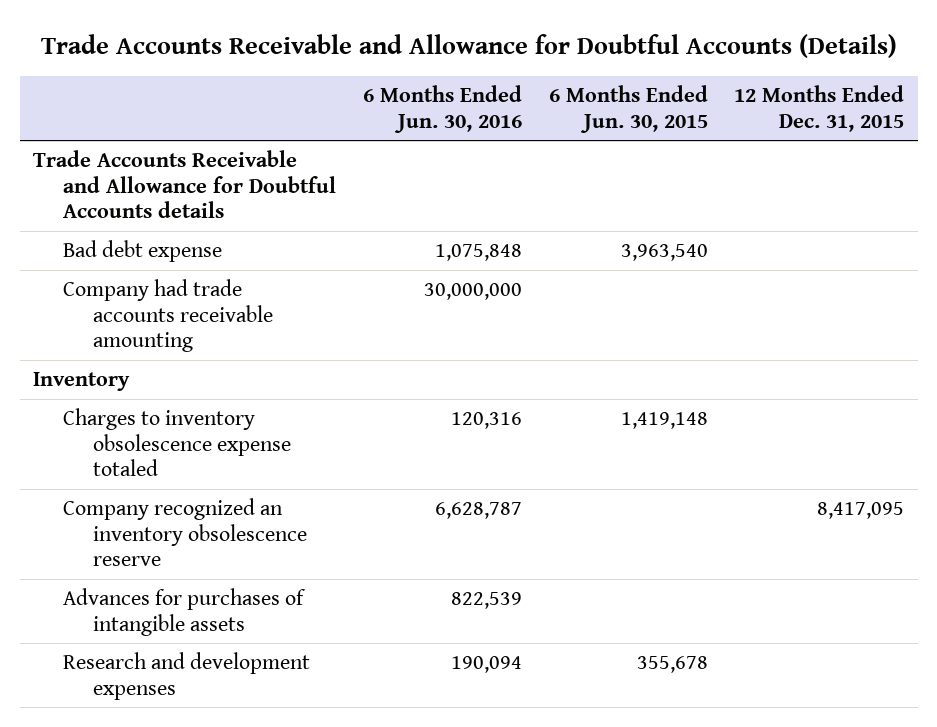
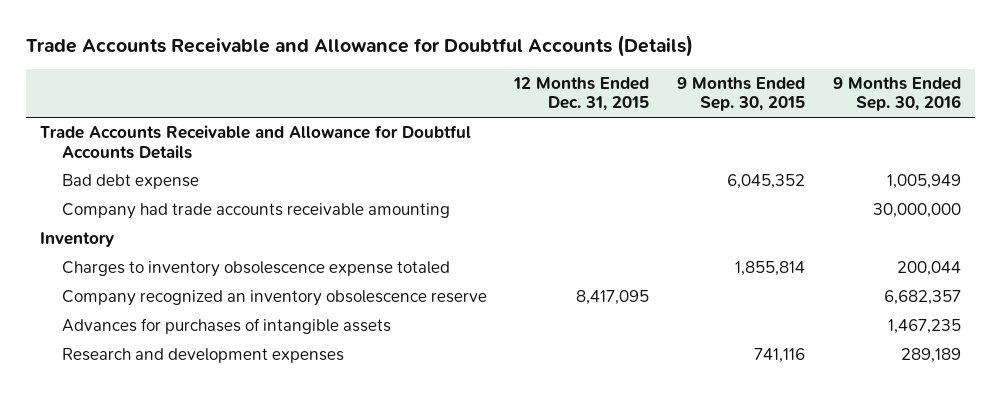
- | 6 Months Ended Jun. 30, 2016 | 6 Months Ended Jun. 30, 2015 | 12 Months Ended Dec. 31, 2015
+ | 12 Months Ended Dec. 31, 2015 | 9 Months Ended Sep. 30, 2015 | 9 Months Ended Sep. 30, 2016
- Trade Accounts Receivable and Allowance for Doubtful Accounts details
+ Trade Accounts Receivable and Allowance for Doubtful Accounts Details

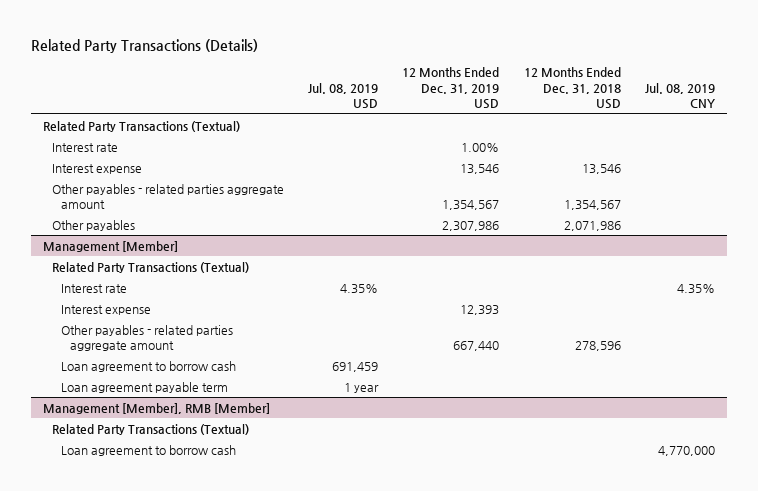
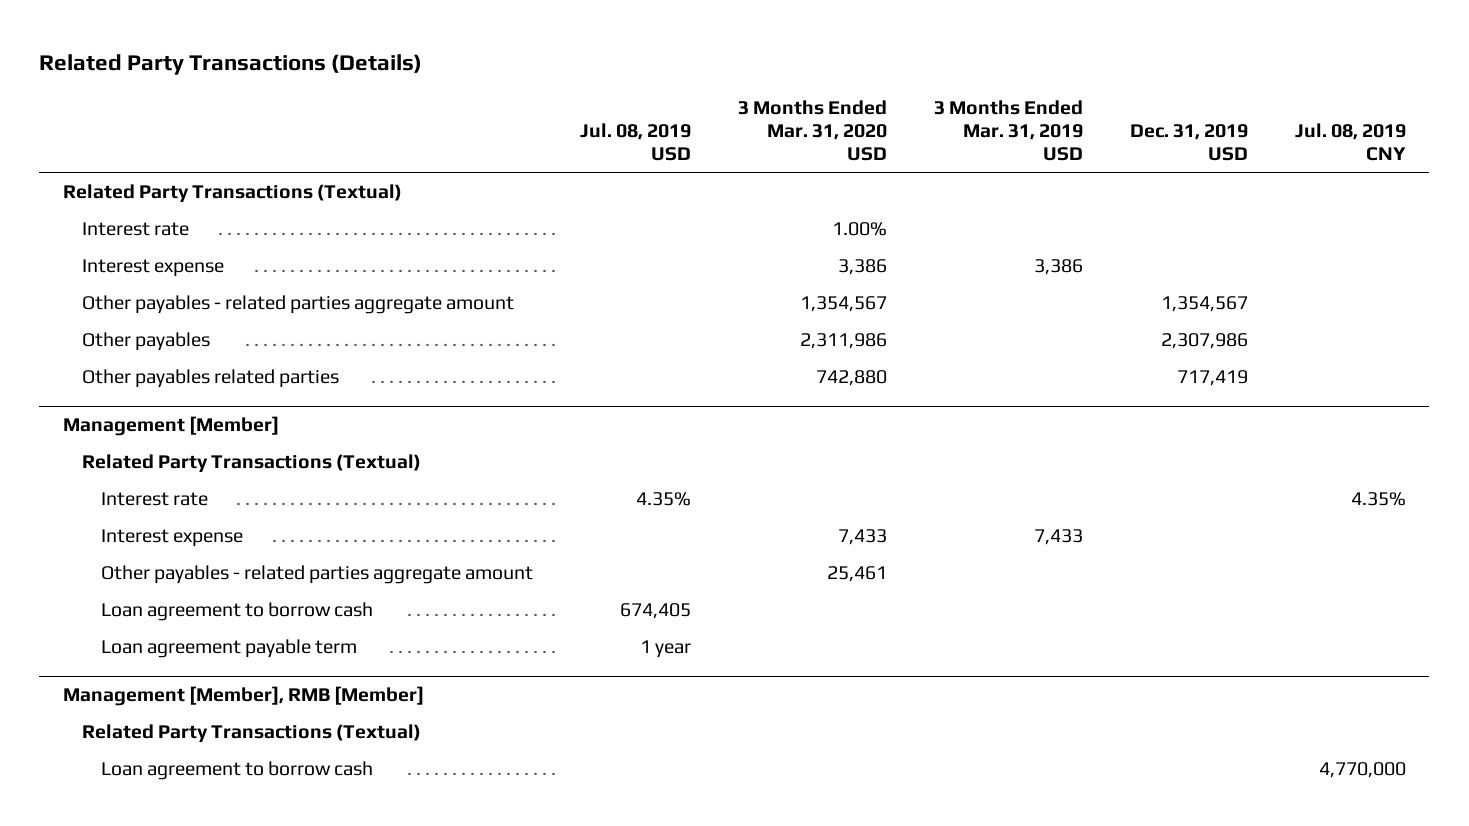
- | Jul. 08, 2019 USD | 12 Months Ended Dec. 31, 2019 USD | 12 Months Ended Dec. 31, 2018 USD | Jul. 08, 2019 CNY
+ | Jul. 08, 2019 USD | 3 Months Ended Mar. 31, 2020 USD | 3 Months Ended Mar. 31, 2019 USD | Dec. 31, 2019 USD | Jul. 08, 2019 CNY
+ Other payables related parties | | 742,880 | | 717,419 |
@ Management [Member]
- Loan agreement to borrow cash | 691,459 | | |
+ Loan agreement to borrow cash | 674,405 | | | |

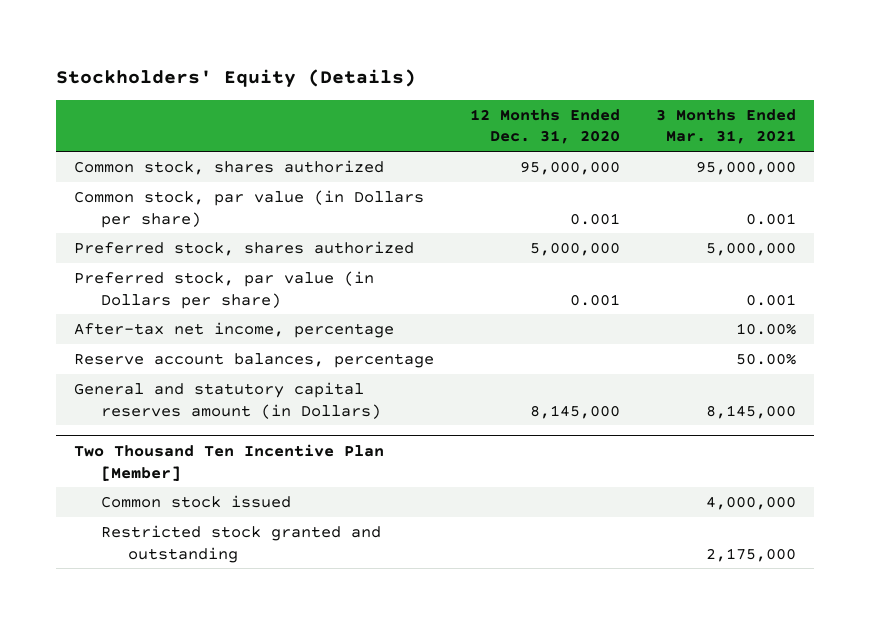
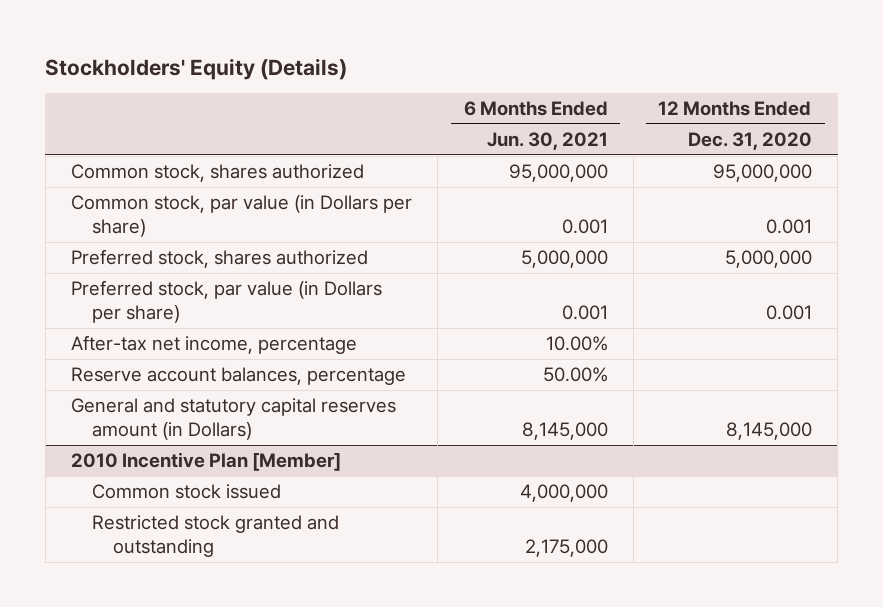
- | 12 Months Ended Dec. 31, 2020 | 3 Months Ended Mar. 31, 2021
+ | 6 Months Ended Jun. 30, 2021 | 12 Months Ended Dec. 31, 2020
- Two Thousand Ten Incentive Plan [Member]
+ 2010 Incentive Plan [Member]

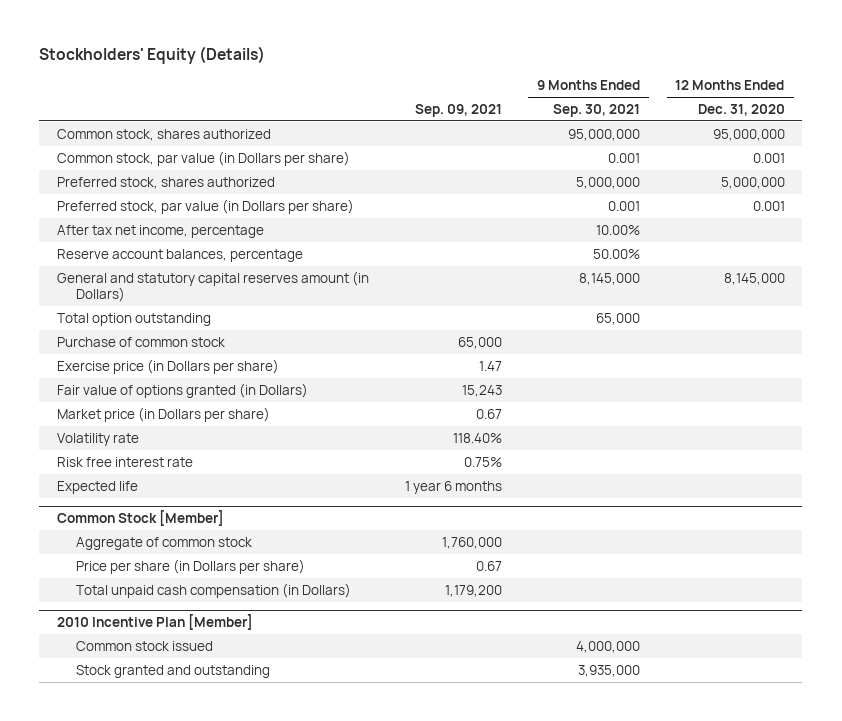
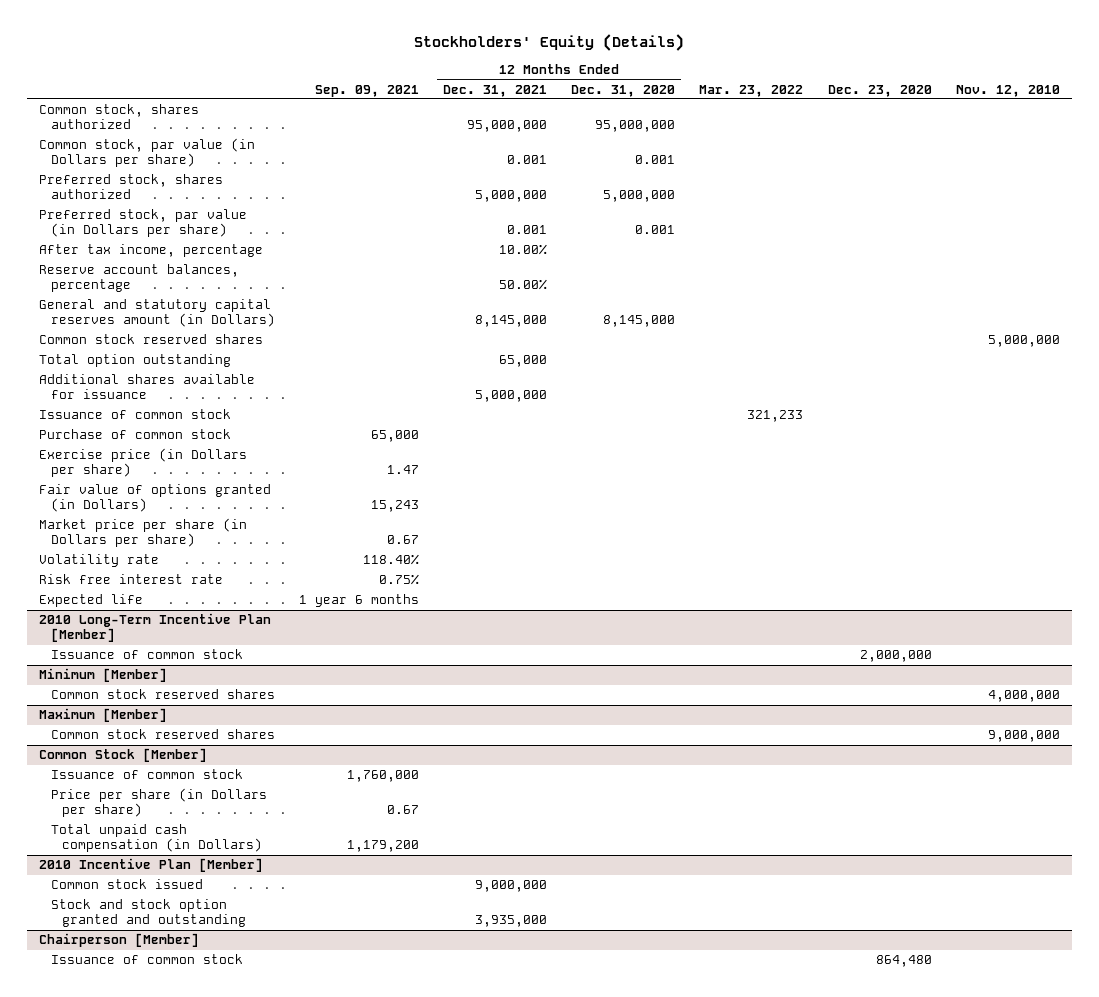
- | Sep. 09, 2021 | 9 Months Ended Sep. 30, 2021 | 12 Months Ended Dec. 31, 2020
+ | Sep. 09, 2021 | 12 Months Ended Dec. 31, 2021 | 12 Months Ended Dec. 31, 2020 | Mar. 23, 2022 | Dec. 23, 2020 | Nov. 12, 2010
- After tax net income, percentage | | 10.00% |
+ After tax income, percentage | | 10.00% | | | |
+ Common stock reserved shares | | | | | | 5,000,000
+ Additional shares available for issuance | | 5,000,000 | | | |
+ Issuance of common stock | | | | 321,233 | |
- Market price (in Dollars per share) | 0.67 | |
+ Market price per share (in Dollars per share) | 0.67 | | | | |
+ 2010 Long-Term Incentive Plan [Member]
+ Issuance of common stock | | | | | 2,000,000 |
+ Minimum [Member]
+ Common stock reserved shares | | | | | | 4,000,000
+ Maximum [Member]
+ Common stock reserved shares | | | | | | 9,000,000
@ Common Stock [Member]
- Aggregate of common stock | 1,760,000 | |
+ Issuance of common stock | 1,760,000 | | | | |
@ 2010 Incentive Plan [Member]
- Stock granted and outstanding | | 3,935,000 |
+ Stock and stock option granted and outstanding | | 3,935,000 | | | |
+ Chairperson [Member]
+ Issuance of common stock | | | | | 864,480 |

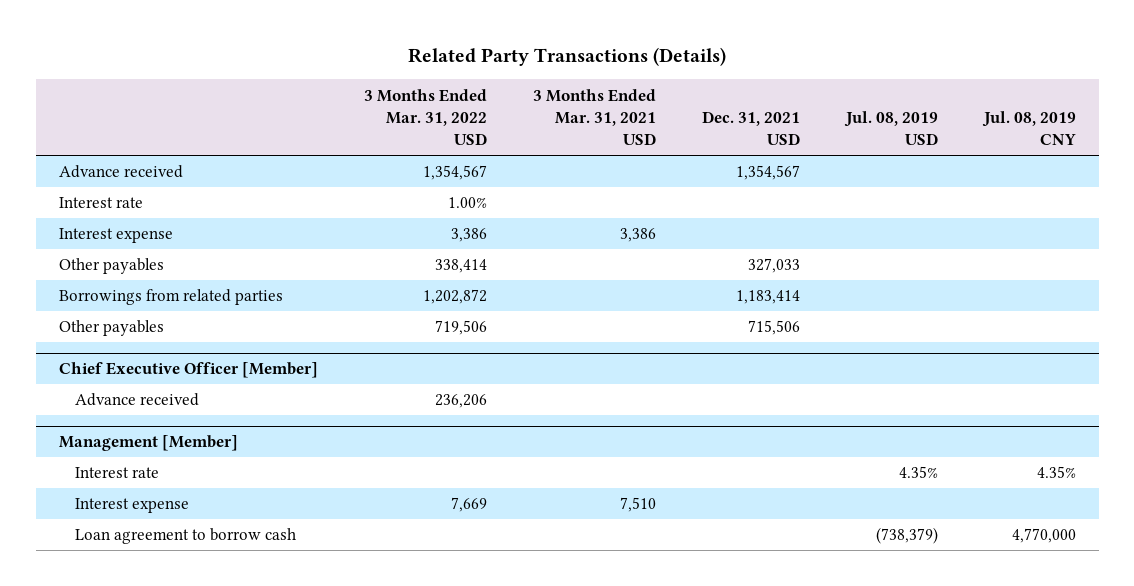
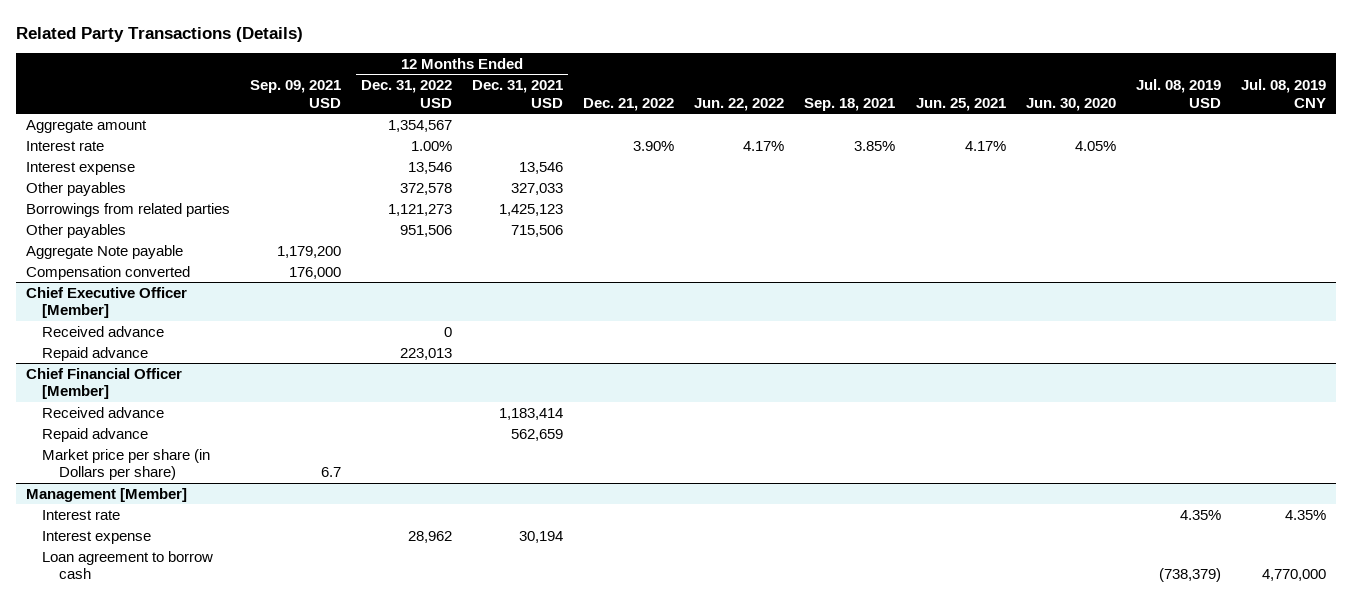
- | 3 Months Ended Mar. 31, 2022 USD | 3 Months Ended Mar. 31, 2021 USD | Dec. 31, 2021 USD | Jul. 08, 2019 USD | Jul. 08, 2019 CNY
+ | Sep. 09, 2021 USD | 12 Months Ended Dec. 31, 2022 USD | 12 Months Ended Dec. 31, 2021 USD | Dec. 21, 2022 | Jun. 22, 2022 | Sep. 18, 2021 | Jun. 25, 2021 | Jun. 30, 2020 | Jul. 08, 2019 USD | Jul. 08, 2019 CNY
- Advance received | 1,354,567 | | 1,354,567 | |
+ Aggregate amount | | 1,354,567 | | | | | | | |
+ Aggregate Note payable | 1,179,200 | | | | | | | | |
+ Compensation converted | 176,000 | | | | | | | | |
@ Chief Executive Officer [Member]
- Advance received | 236,206 | | | |
+ Received advance | | 0 | | | | | | | |
+ Repaid advance | | 223,013 | | | | | | | |
+ Chief Financial Officer [Member]
+ Received advance | | | 1,183,414 | | | | | | |
+ Repaid advance | | | 562,659 | | | | | | |
+ Market price per share (in Dollars per share) | 6.7 | | | | | | | | |

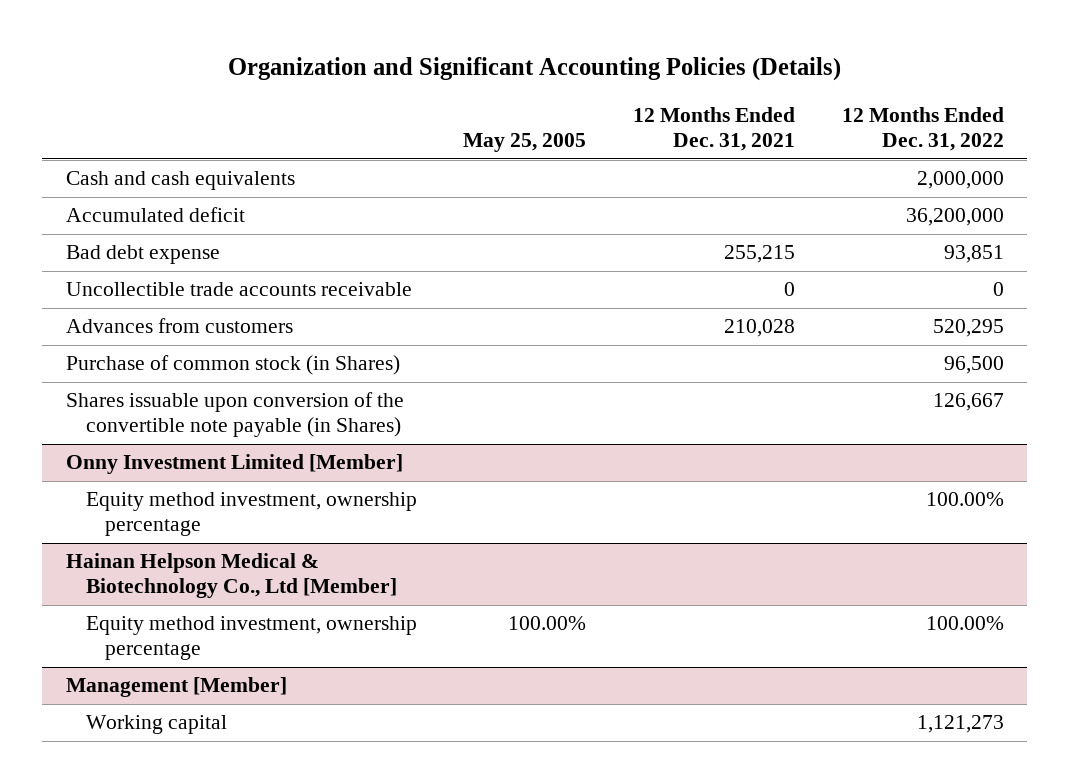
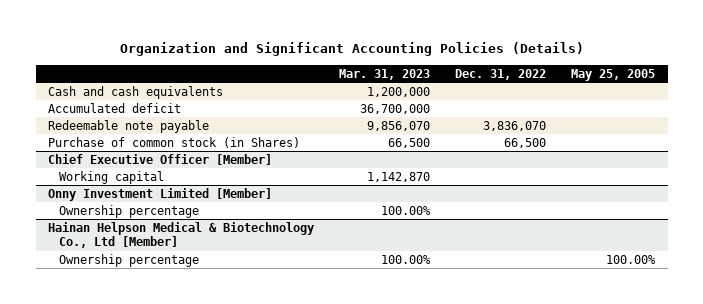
- | May 25, 2005 | 12 Months Ended Dec. 31, 2021 | 12 Months Ended Dec. 31, 2022
+ | Mar. 31, 2023 | Dec. 31, 2022 | May 25, 2005
- Bad debt expense | | 255,215 | 93,851
- Uncollectible trade accounts receivable | | 0 | 0
- Advances from customers | | 210,028 | 520,295
+ Redeemable note payable | 9,856,070 | 3,836,070 |
- Shares issuable upon conversion of the convertible note payable (in Shares) | | | 126,667
+ Chief Executive Officer [Member]
+ Working capital | 1,142,870 | |
@ Onny Investment Limited [Member]
- Equity method investment, ownership percentage | | | 100.00%
+ Ownership percentage | 100.00% | |
@ Hainan Helpson Medical & Biotechnology Co., Ltd [Member]
- Equity method investment, ownership percentage | 100.00% | | 100.00%
- Management [Member]
- Working capital | | | 1,121,273
@ Hainan Helpson Medical & Biotechnology Co., Ltd [Member]
+ Ownership percentage | 100.00% | | 100.00%

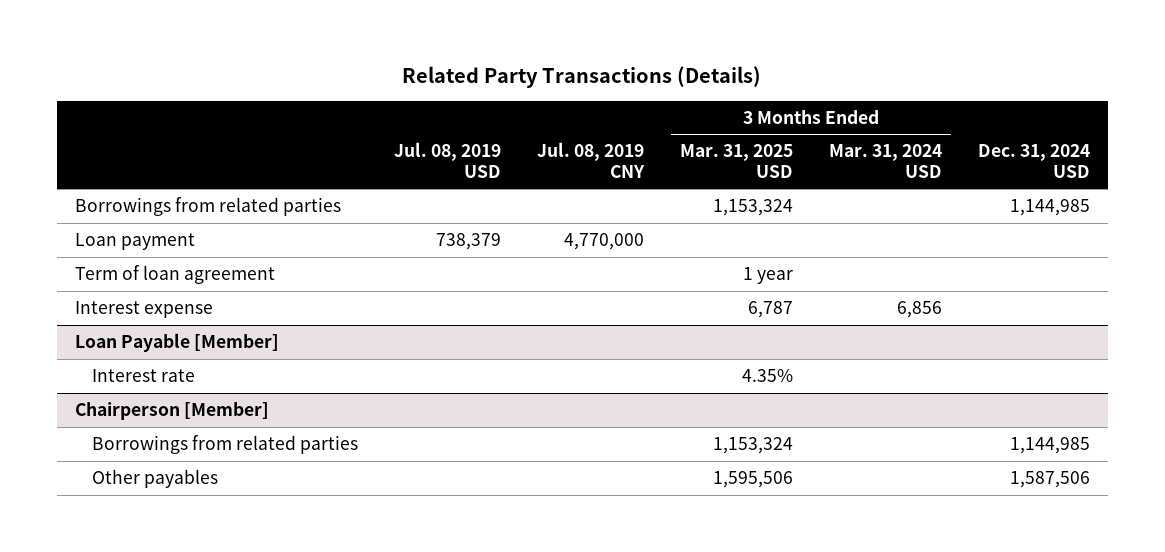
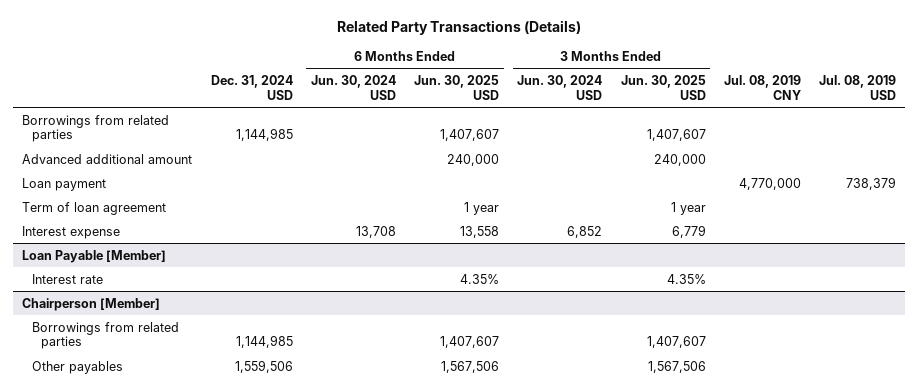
- | Jul. 08, 2019 USD | Jul. 08, 2019 CNY | 3 Months Ended Mar. 31, 2025 USD | 3 Months Ended Mar. 31, 2024 USD | Dec. 31, 2024 USD
+ | Dec. 31, 2024 USD | 6 Months Ended Jun. 30, 2024 USD | 6 Months Ended Jun. 30, 2025 USD | 3 Months Ended Jun. 30, 2024 USD | 3 Months Ended Jun. 30, 2025 USD | Jul. 08, 2019 CNY | Jul. 08, 2019 USD
+ Advanced additional amount | | | 240,000 | | 240,000 | |
@ Chairperson [Member]
- Other payables | | | 1,595,506 | | 1,587,506
+ Other payables | 1,559,506 | | 1,567,506 | | 1,567,506 | |

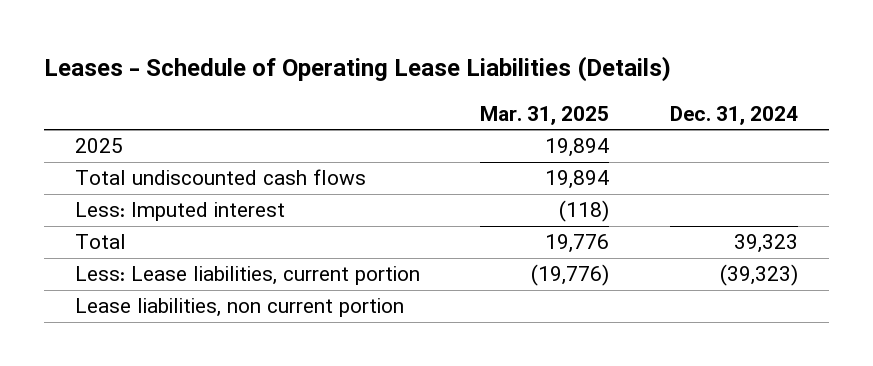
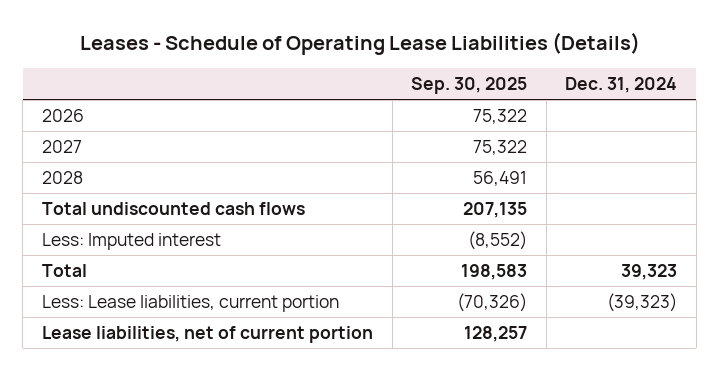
- | Mar. 31, 2025 | Dec. 31, 2024
+ | Sep. 30, 2025 | Dec. 31, 2024
- 2025 | 19,894 |
+ 2026 | 75,322 |
+ 2027 | 75,322 |
+ 2028 | 56,491 |
- Lease liabilities, non current portion
+ Lease liabilities, net of current portion | 128,257 |

